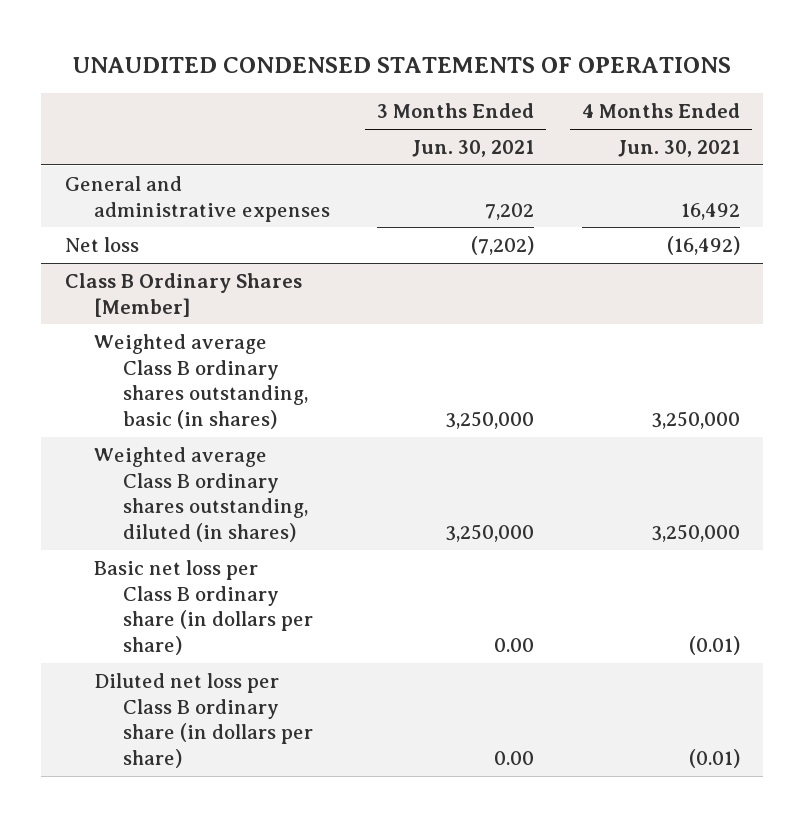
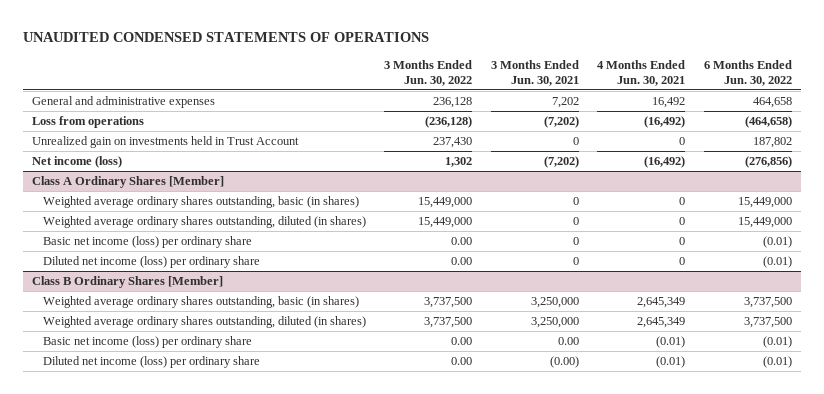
- | 3 Months Ended Jun. 30, 2021 | 4 Months Ended Jun. 30, 2021
+ | 3 Months Ended Jun. 30, 2022 | 3 Months Ended Jun. 30, 2021 | 4 Months Ended Jun. 30, 2021 | 6 Months Ended Jun. 30, 2022
- Net loss | (7,202) | (16,492)
+ Loss from operations | (236,128) | (7,202) | (16,492) | (464,658)
+ Unrealized gain on investments held in Trust Account | 237,430 | 0 | 0 | 187,802
+ Net income (loss) | 1,302 | (7,202) | (16,492) | (276,856)
+ Class A Ordinary Shares [Member]
+ Weighted average ordinary shares outstanding, basic (in shares) | 15,449,000 | 0 | 0 | 15,449,000
+ Weighted average ordinary shares outstanding, diluted (in shares) | 15,449,000 | 0 | 0 | 15,449,000
+ Basic net income (loss) per ordinary share | 0.00 | 0 | 0 | (0.01)
+ Diluted net income (loss) per ordinary share | 0.00 | 0 | 0 | (0.01)
@ Class B Ordinary Shares [Member]
- Weighted average Class B ordinary shares outstanding, basic (in shares) | 3,250,000 | 3,250,000
- Weighted average Class B ordinary shares outstanding, diluted (in shares) | 3,250,000 | 3,250,000
- Basic net loss per Class B ordinary share (in dollars per share) | 0.00 | (0.01)
- Diluted net loss per Class B ordinary share (in dollars per share) | 0.00 | (0.01)
+ Weighted average ordinary shares outstanding, basic (in shares) | 3,737,500 | 3,250,000 | 2,645,349 | 3,737,500
+ Weighted average ordinary shares outstanding, diluted (in shares) | 3,737,500 | 3,250,000 | 2,645,349 | 3,737,500
+ Basic net income (loss) per ordinary share | 0.00 | 0.00 | (0.01) | (0.01)
+ Diluted net income (loss) per ordinary share | 0.00 | (0.00) | (0.01) | (0.01)

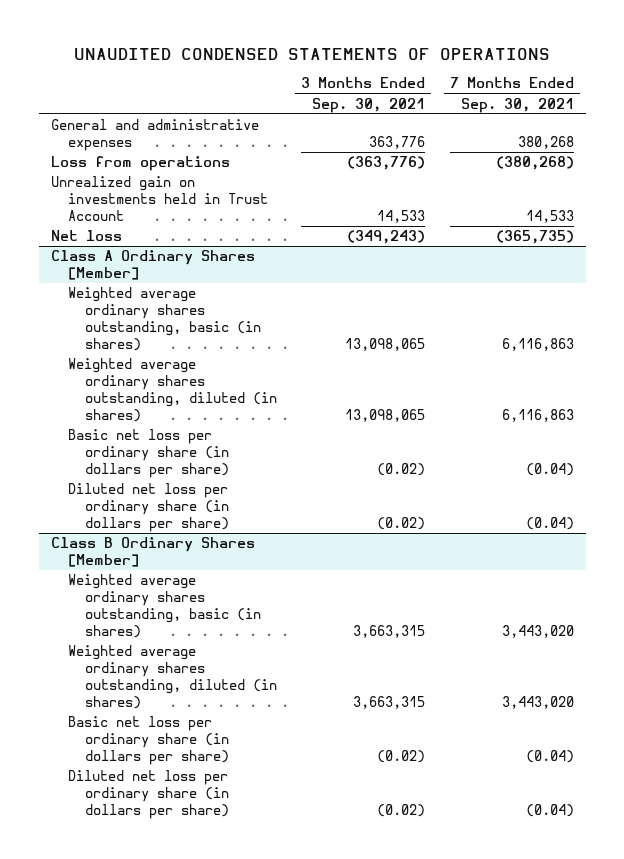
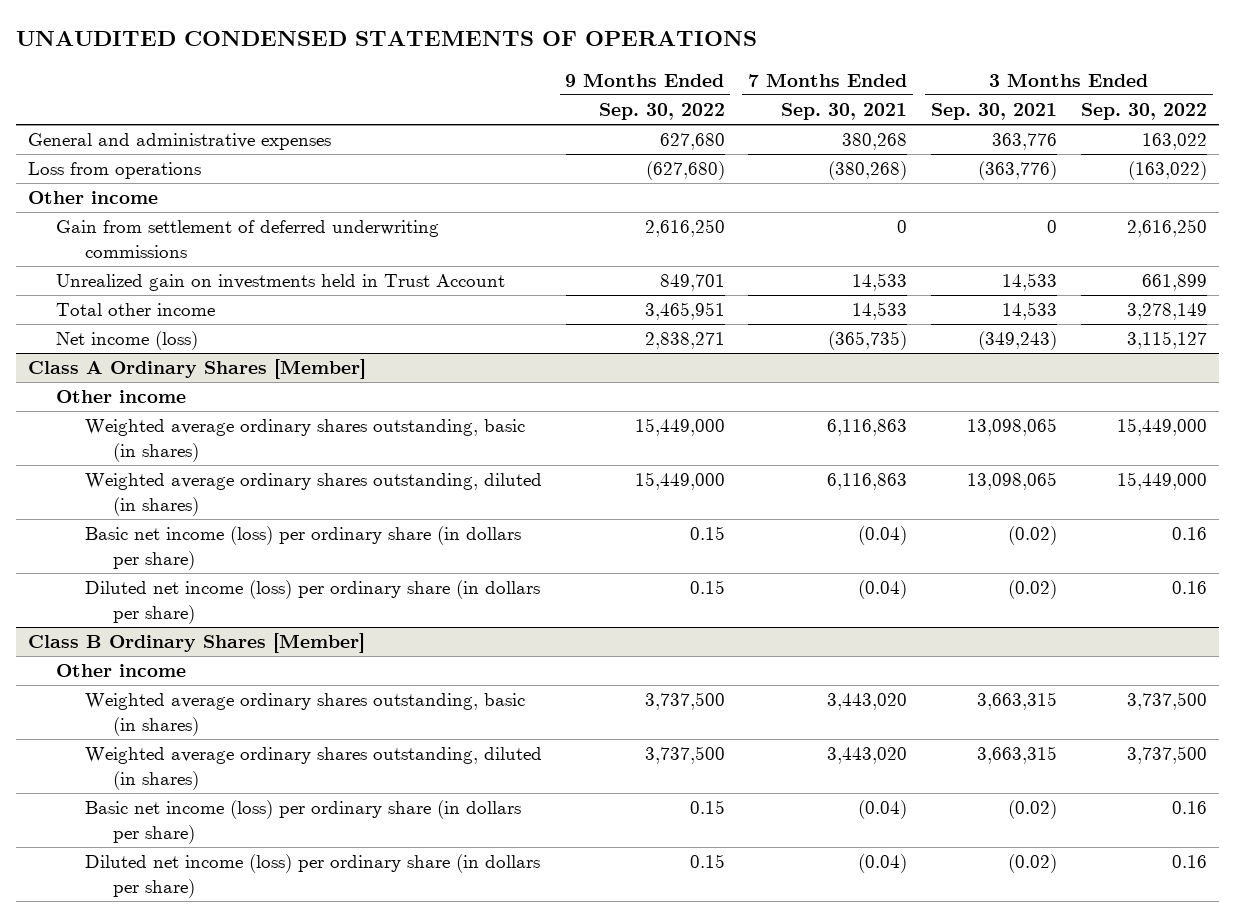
- | 3 Months Ended Sep. 30, 2021 | 7 Months Ended Sep. 30, 2021
+ | 9 Months Ended Sep. 30, 2022 | 7 Months Ended Sep. 30, 2021 | 3 Months Ended Sep. 30, 2021 | 3 Months Ended Sep. 30, 2022
+ Other income
+ Gain from settlement of deferred underwriting commissions | 2,616,250 | 0 | 0 | 2,616,250
- Net loss | (349,243) | (365,735)
+ Total other income | 3,465,951 | 14,533 | 14,533 | 3,278,149
+ Net income (loss) | 2,838,271 | (365,735) | (349,243) | 3,115,127
@ Class A Ordinary Shares [Member]
+ Other income
- Basic net loss per ordinary share (in dollars per share) | (0.02) | (0.04)
- Diluted net loss per ordinary share (in dollars per share) | (0.02) | (0.04)
+ Basic net income (loss) per ordinary share (in dollars per share) | 0.15 | (0.04) | (0.02) | 0.16
+ Diluted net income (loss) per ordinary share (in dollars per share) | 0.15 | (0.04) | (0.02) | 0.16
@ Class B Ordinary Shares [Member]
+ Other income
- Basic net loss per ordinary share (in dollars per share) | (0.02) | (0.04)
- Diluted net loss per ordinary share (in dollars per share) | (0.02) | (0.04)
+ Basic net income (loss) per ordinary share (in dollars per share) | 0.15 | (0.04) | (0.02) | 0.16
+ Diluted net income (loss) per ordinary share (in dollars per share) | 0.15 | (0.04) | (0.02) | 0.16

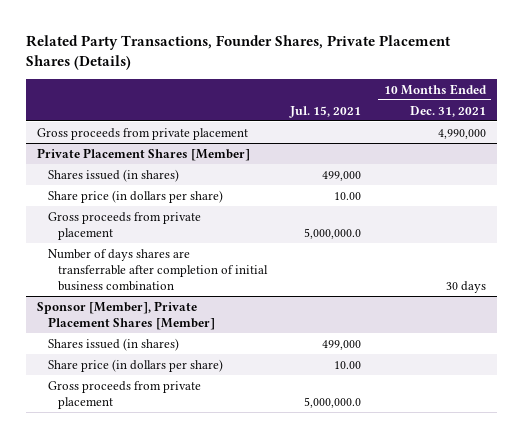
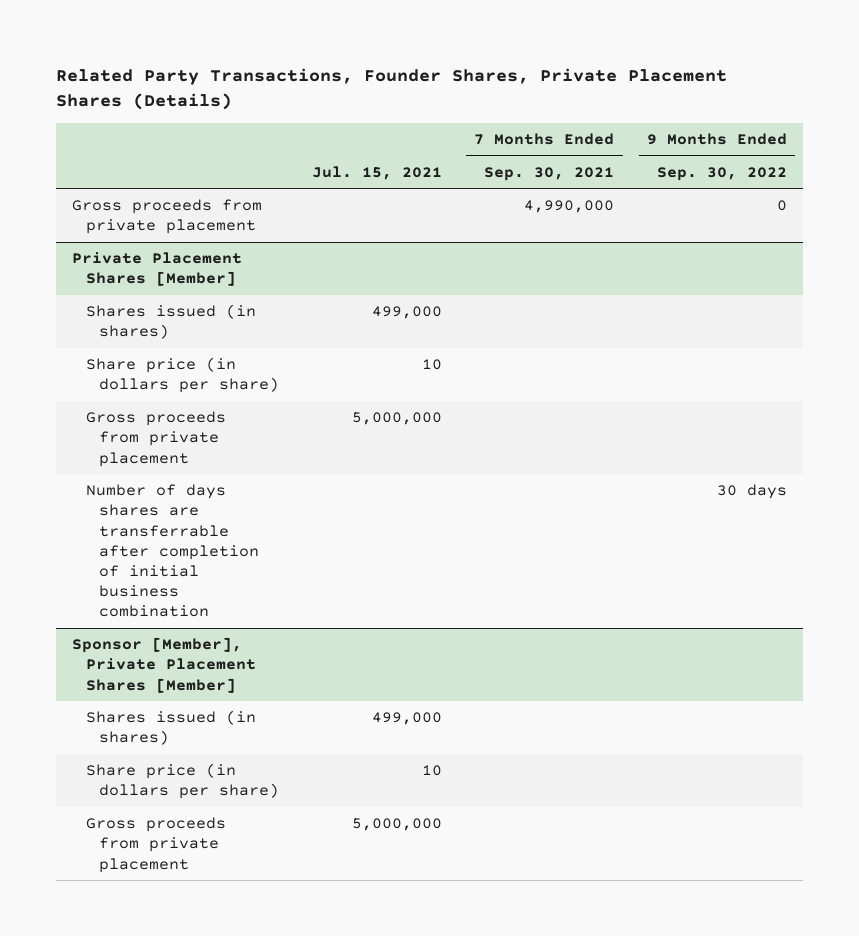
- | Jul. 15, 2021 | 10 Months Ended Dec. 31, 2021
+ | Jul. 15, 2021 | 7 Months Ended Sep. 30, 2021 | 9 Months Ended Sep. 30, 2022
@ Private Placement Shares [Member]
- Share price (in dollars per share) | 10.00 |
- Gross proceeds from private placement | 5,000,000.0 |
+ Share price (in dollars per share) | 10 | |
+ Gross proceeds from private placement | 5,000,000 | |
@ Sponsor [Member], Private Placement Shares [Member]
- Share price (in dollars per share) | 10.00 |
- Gross proceeds from private placement | 5,000,000.0 |
+ Share price (in dollars per share) | 10 | |
+ Gross proceeds from private placement | 5,000,000 | |

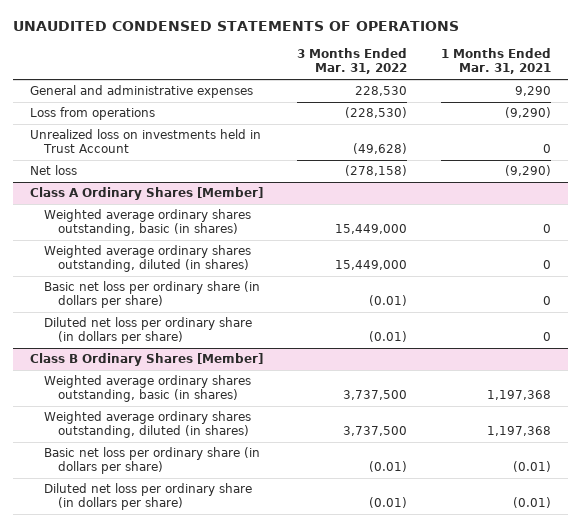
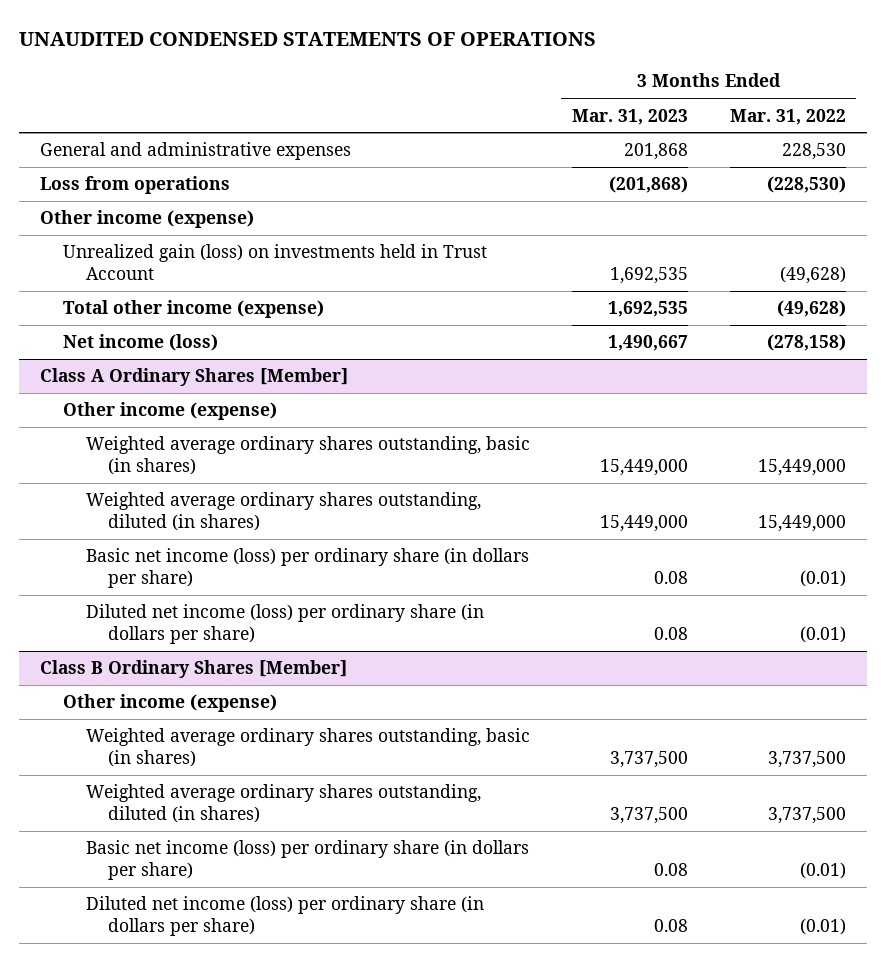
- | 3 Months Ended Mar. 31, 2022 | 1 Months Ended Mar. 31, 2021
+ | 3 Months Ended Mar. 31, 2023 | 3 Months Ended Mar. 31, 2022
- Unrealized loss on investments held in Trust Account | (49,628) | 0
- Net loss | (278,158) | (9,290)
+ Other income (expense)
+ Unrealized gain (loss) on investments held in Trust Account | 1,692,535 | (49,628)
+ Total other income (expense) | 1,692,535 | (49,628)
+ Net income (loss) | 1,490,667 | (278,158)
@ Class A Ordinary Shares [Member]
+ Other income (expense)
- Basic net loss per ordinary share (in dollars per share) | (0.01) | 0
- Diluted net loss per ordinary share (in dollars per share) | (0.01) | 0
+ Basic net income (loss) per ordinary share (in dollars per share) | 0.08 | (0.01)
+ Diluted net income (loss) per ordinary share (in dollars per share) | 0.08 | (0.01)
@ Class B Ordinary Shares [Member]
+ Other income (expense)
- Basic net loss per ordinary share (in dollars per share) | (0.01) | (0.01)
- Diluted net loss per ordinary share (in dollars per share) | (0.01) | (0.01)
+ Basic net income (loss) per ordinary share (in dollars per share) | 0.08 | (0.01)
+ Diluted net income (loss) per ordinary share (in dollars per share) | 0.08 | (0.01)

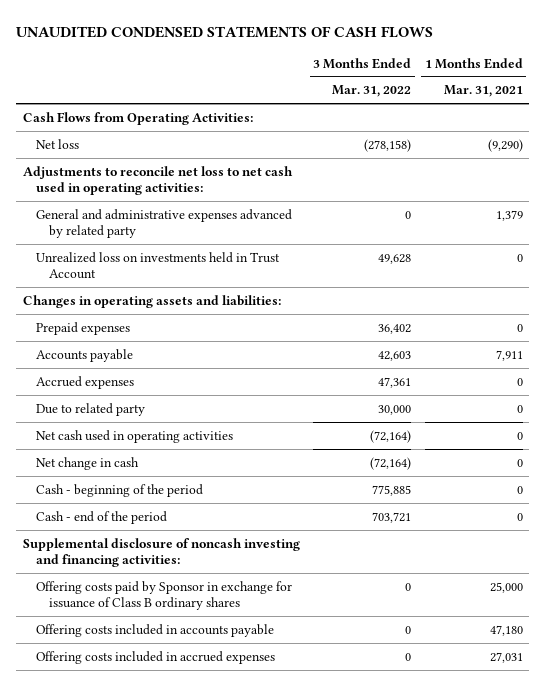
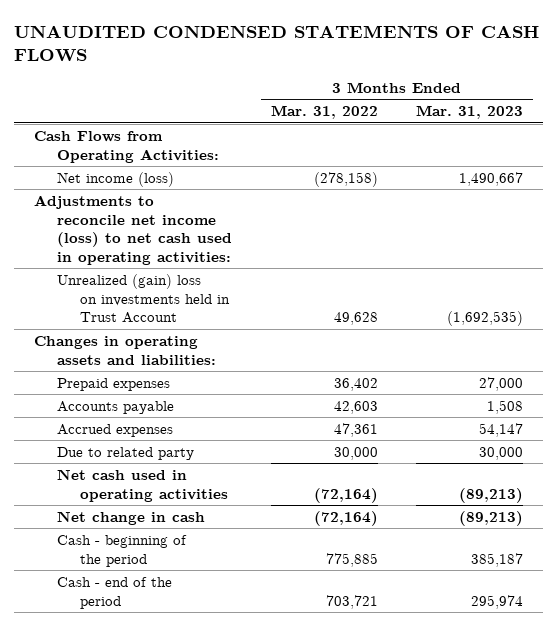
- | 3 Months Ended Mar. 31, 2022 | 1 Months Ended Mar. 31, 2021
+ | 3 Months Ended Mar. 31, 2022 | 3 Months Ended Mar. 31, 2023
- Net loss | (278,158) | (9,290)
- Adjustments to reconcile net loss to net cash used in operating activities:
- General and administrative expenses advanced by related party | 0 | 1,379
- Unrealized loss on investments held in Trust Account | 49,628 | 0
+ Net income (loss) | (278,158) | 1,490,667
+ Adjustments to reconcile net income (loss) to net cash used in operating activities:
+ Unrealized (gain) loss on investments held in Trust Account | 49,628 | (1,692,535)
- Supplemental disclosure of noncash investing and financing activities:
- Offering costs paid by Sponsor in exchange for issuance of Class B ordinary shares | 0 | 25,000
- Offering costs included in accounts payable | 0 | 47,180
- Offering costs included in accrued expenses | 0 | 27,031

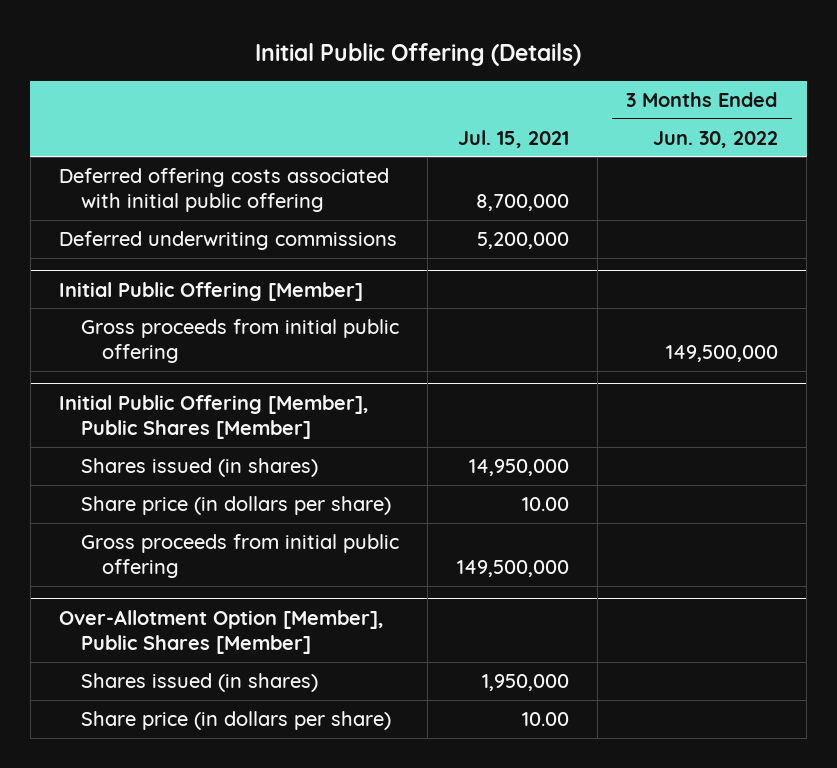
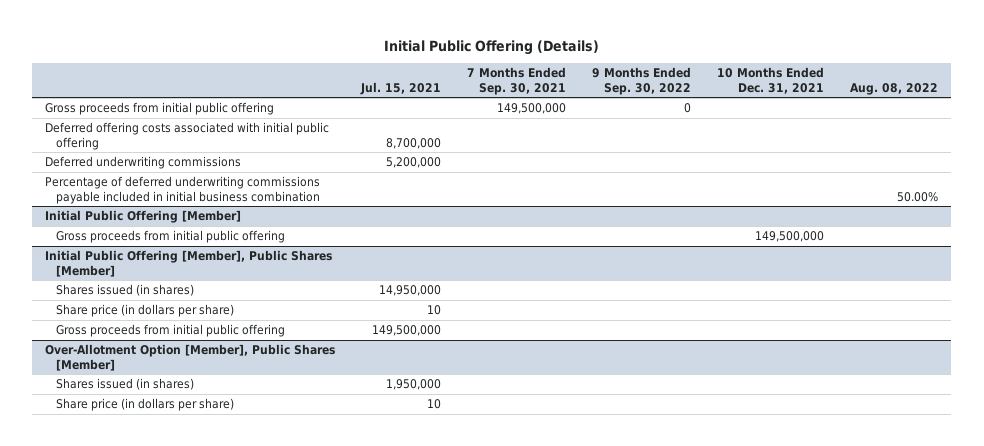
- | Jul. 15, 2021 | 3 Months Ended Jun. 30, 2022
+ | Jul. 15, 2021 | 7 Months Ended Sep. 30, 2021 | 9 Months Ended Sep. 30, 2022 | 10 Months Ended Dec. 31, 2021 | Aug. 08, 2022
+ Gross proceeds from initial public offering | | 149,500,000 | 0 | |
+ Percentage of deferred underwriting commissions payable included in initial business combination | | | | | 50.00%
@ Initial Public Offering [Member], Public Shares [Member]
- Share price (in dollars per share) | 10.00 |
+ Share price (in dollars per share) | 10 | | | |
@ Over-Allotment Option [Member], Public Shares [Member]
- Share price (in dollars per share) | 10.00 |
+ Share price (in dollars per share) | 10 | | | |

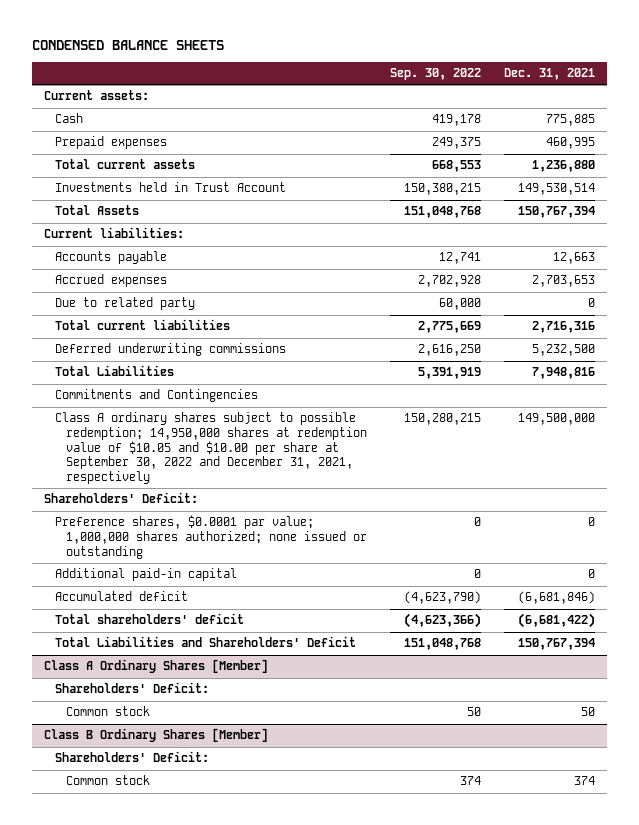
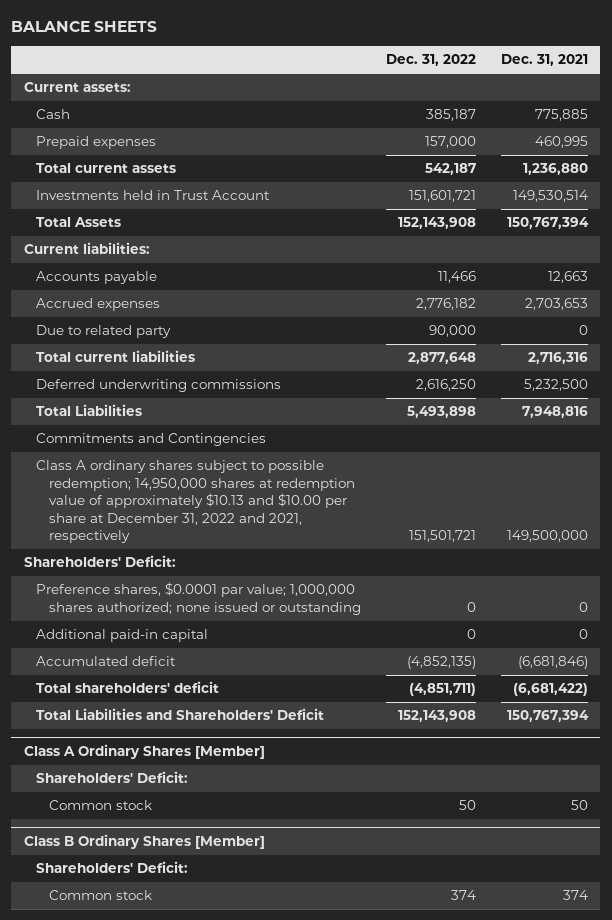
- CONDENSED BALANCE SHEETS
+ BALANCE SHEETS
- | Sep. 30, 2022 | Dec. 31, 2021
+ | Dec. 31, 2022 | Dec. 31, 2021
- Class A ordinary shares subject to possible redemption; 14,950,000 shares at redemption value of $10.05 and $10.00 per share at September 30, 2022 and December 31, 2021, respectively | 150,280,215 | 149,500,000
+ Class A ordinary shares subject to possible redemption; 14,950,000 shares at redemption value of approximately $10.13 and $10.00 per share at December 31, 2022 and 2021, respectively | 151,501,721 | 149,500,000

